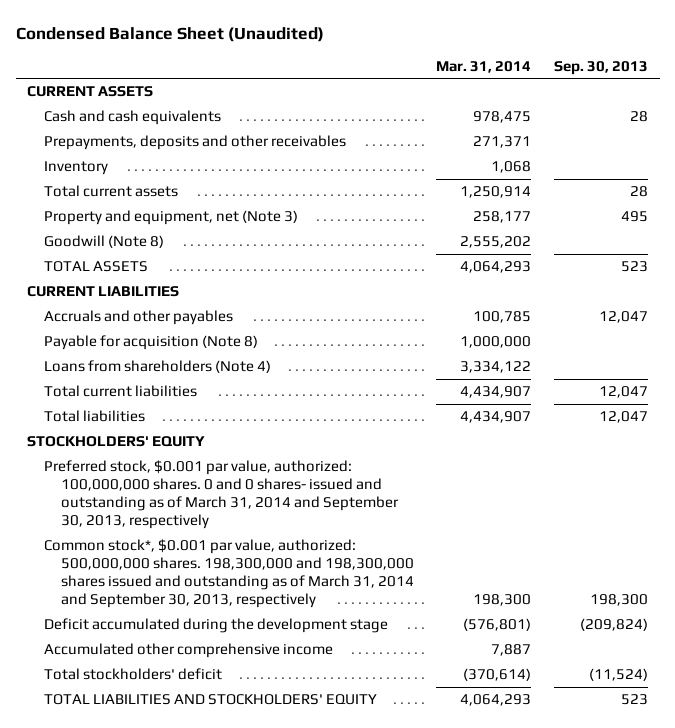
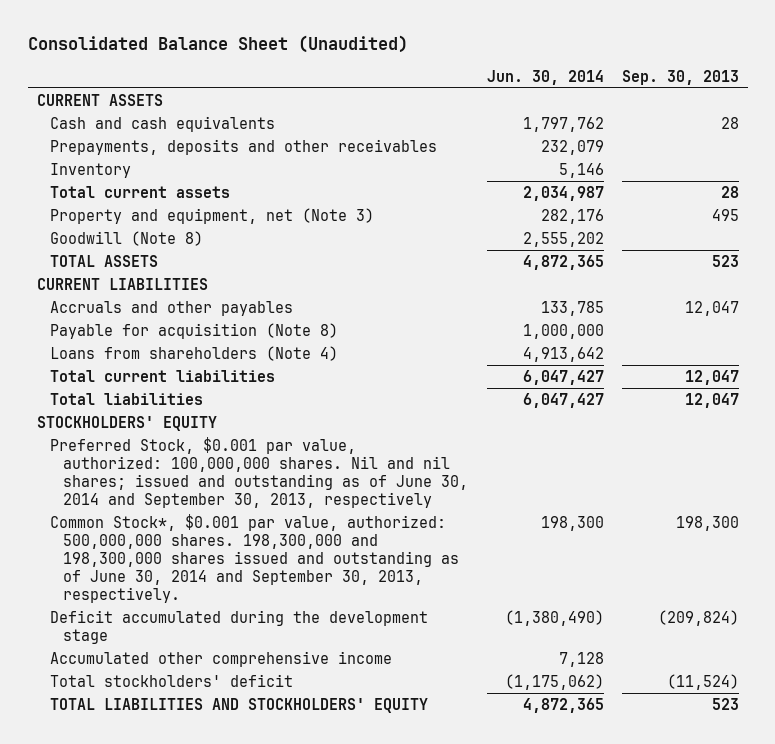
- Condensed Balance Sheet (Unaudited)
+ Consolidated Balance Sheet (Unaudited)
- | Mar. 31, 2014 | Sep. 30, 2013
+ | Jun. 30, 2014 | Sep. 30, 2013
- Preferred stock, $0.001 par value, authorized: 100,000,000 shares. 0 and 0 shares- issued and outstanding as of March 31, 2014 and September 30, 2013, respectively
- Common stock*, $0.001 par value, authorized: 500,000,000 shares. 198,300,000 and 198,300,000 shares issued and outstanding as of March 31, 2014 and September 30, 2013, respectively | 198,300 | 198,300
+ Preferred Stock, $0.001 par value, authorized: 100,000,000 shares. Nil and nil shares; issued and outstanding as of June 30, 2014 and September 30, 2013, respectively
+ Common Stock*, $0.001 par value, authorized: 500,000,000 shares. 198,300,000 and 198,300,000 shares issued and outstanding as of June 30, 2014 and September 30, 2013, respectively. | 198,300 | 198,300

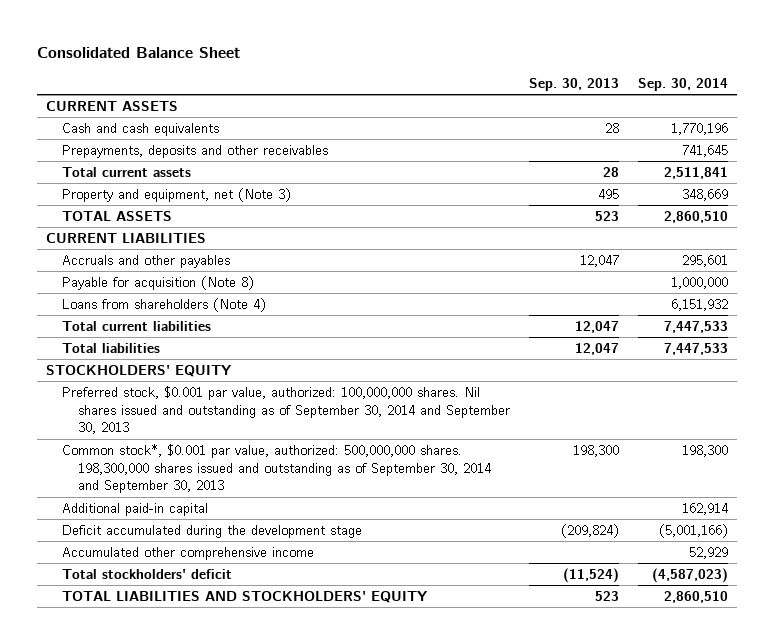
- Consolidated Balance Sheet (Unaudited)
+ Consolidated Balance Sheet
- | Jun. 30, 2014 | Sep. 30, 2013
+ | Sep. 30, 2013 | Sep. 30, 2014
- Inventory | 5,146 |
- Goodwill (Note 8) | 2,555,202 |
- Preferred Stock, $0.001 par value, authorized: 100,000,000 shares. Nil and nil shares; issued and outstanding as of June 30, 2014 and September 30, 2013, respectively
- Common Stock*, $0.001 par value, authorized: 500,000,000 shares. 198,300,000 and 198,300,000 shares issued and outstanding as of June 30, 2014 and September 30, 2013, respectively. | 198,300 | 198,300
+ Preferred stock, $0.001 par value, authorized: 100,000,000 shares. Nil shares issued and outstanding as of September 30, 2014 and September 30, 2013
+ Common stock*, $0.001 par value, authorized: 500,000,000 shares. 198,300,000 shares issued and outstanding as of September 30, 2014 and September 30, 2013 | 198,300 | 198,300
+ Additional paid-in capital | | 162,914

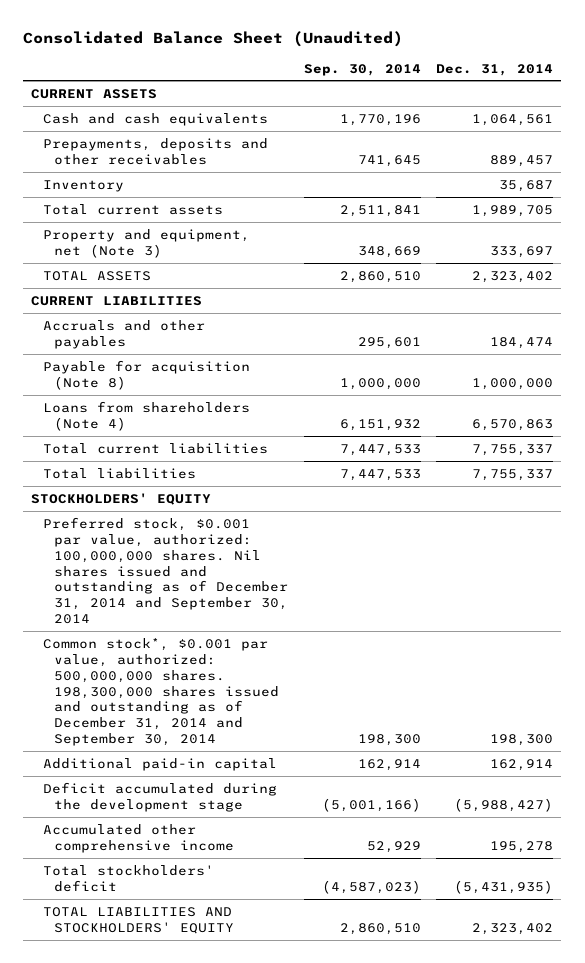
- Consolidated Balance Sheet
+ Consolidated Balance Sheet (Unaudited)
- | Sep. 30, 2013 | Sep. 30, 2014
+ | Sep. 30, 2014 | Dec. 31, 2014
+ Inventory | | 35,687
- Preferred stock, $0.001 par value, authorized: 100,000,000 shares. Nil shares issued and outstanding as of September 30, 2014 and September 30, 2013
- Common stock*, $0.001 par value, authorized: 500,000,000 shares. 198,300,000 shares issued and outstanding as of September 30, 2014 and September 30, 2013 | 198,300 | 198,300
+ Preferred stock, $0.001 par value, authorized: 100,000,000 shares. Nil shares issued and outstanding as of December 31, 2014 and September 30, 2014
+ Common stock*, $0.001 par value, authorized: 500,000,000 shares. 198,300,000 shares issued and outstanding as of December 31, 2014 and September 30, 2014 | 198,300 | 198,300

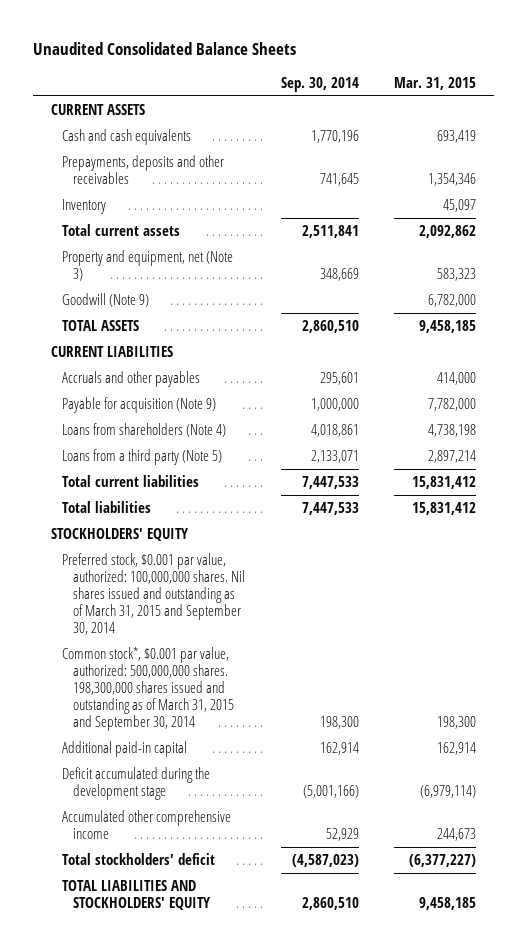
- Consolidated Balance Sheet (Unaudited)
+ Unaudited Consolidated Balance Sheets
- | Sep. 30, 2014 | Dec. 31, 2014
+ | Sep. 30, 2014 | Mar. 31, 2015
+ Goodwill (Note 9) | | 6,782,000
- Payable for acquisition (Note 8) | 1,000,000 | 1,000,000
- Loans from shareholders (Note 4) | 6,151,932 | 6,570,863
+ Payable for acquisition (Note 9) | 1,000,000 | 7,782,000
+ Loans from shareholders (Note 4) | 4,018,861 | 4,738,198
+ Loans from a third party (Note 5) | 2,133,071 | 2,897,214
- Preferred stock, $0.001 par value, authorized: 100,000,000 shares. Nil shares issued and outstanding as of December 31, 2014 and September 30, 2014
- Common stock*, $0.001 par value, authorized: 500,000,000 shares. 198,300,000 shares issued and outstanding as of December 31, 2014 and September 30, 2014 | 198,300 | 198,300
+ Preferred stock, $0.001 par value, authorized: 100,000,000 shares. Nil shares issued and outstanding as of March 31, 2015 and September 30, 2014
+ Common stock*, $0.001 par value, authorized: 500,000,000 shares. 198,300,000 shares issued and outstanding as of March 31, 2015 and September 30, 2014 | 198,300 | 198,300

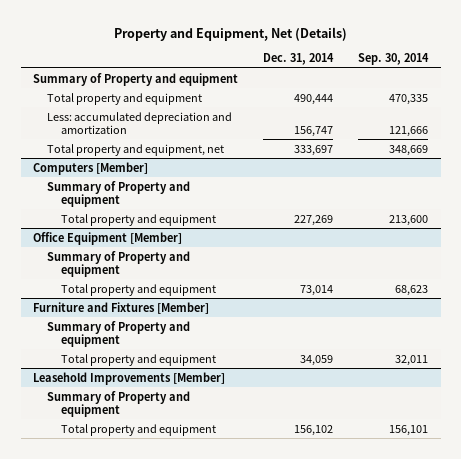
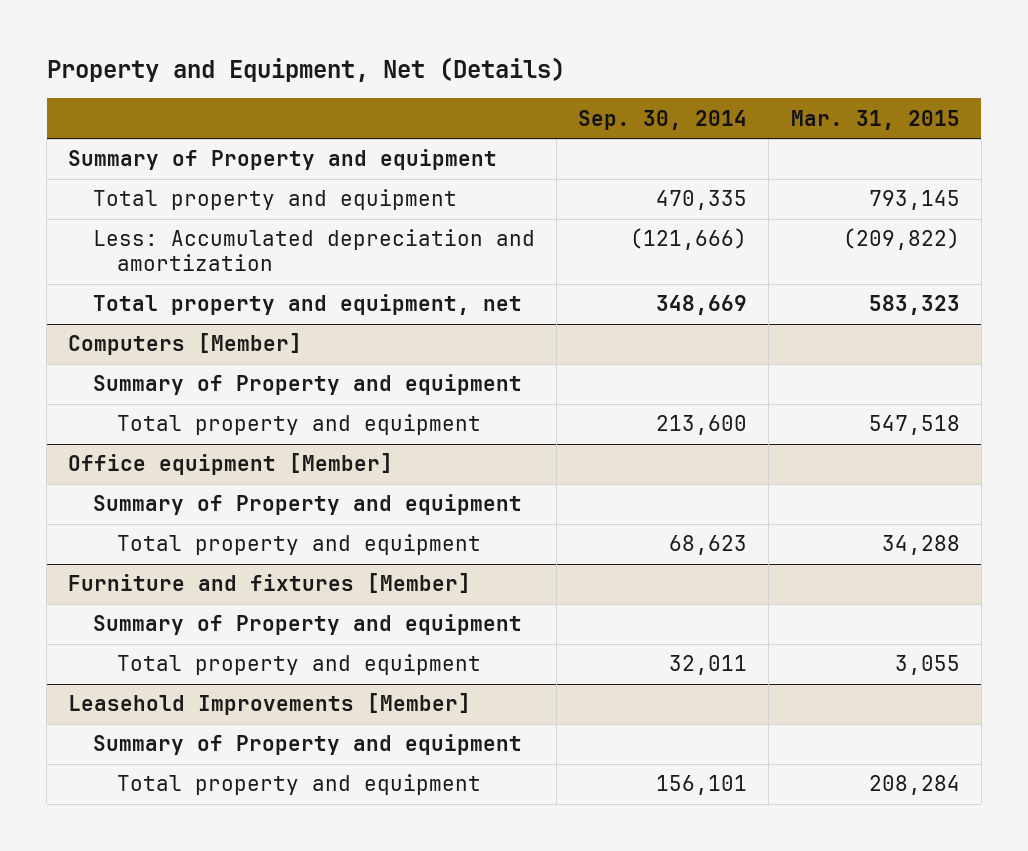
- | Dec. 31, 2014 | Sep. 30, 2014
+ | Sep. 30, 2014 | Mar. 31, 2015
- Less: accumulated depreciation and amortization | 156,747 | 121,666
+ Less: Accumulated depreciation and amortization | (121,666) | (209,822)
- Office Equipment [Member]
+ Office equipment [Member]
- Furniture and Fixtures [Member]
+ Furniture and fixtures [Member]

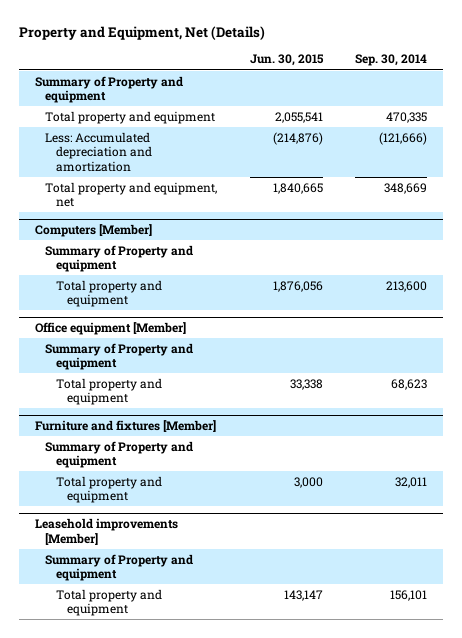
- | Sep. 30, 2014 | Mar. 31, 2015
+ | Jun. 30, 2015 | Sep. 30, 2014
- Leasehold Improvements [Member]
+ Leasehold improvements [Member]

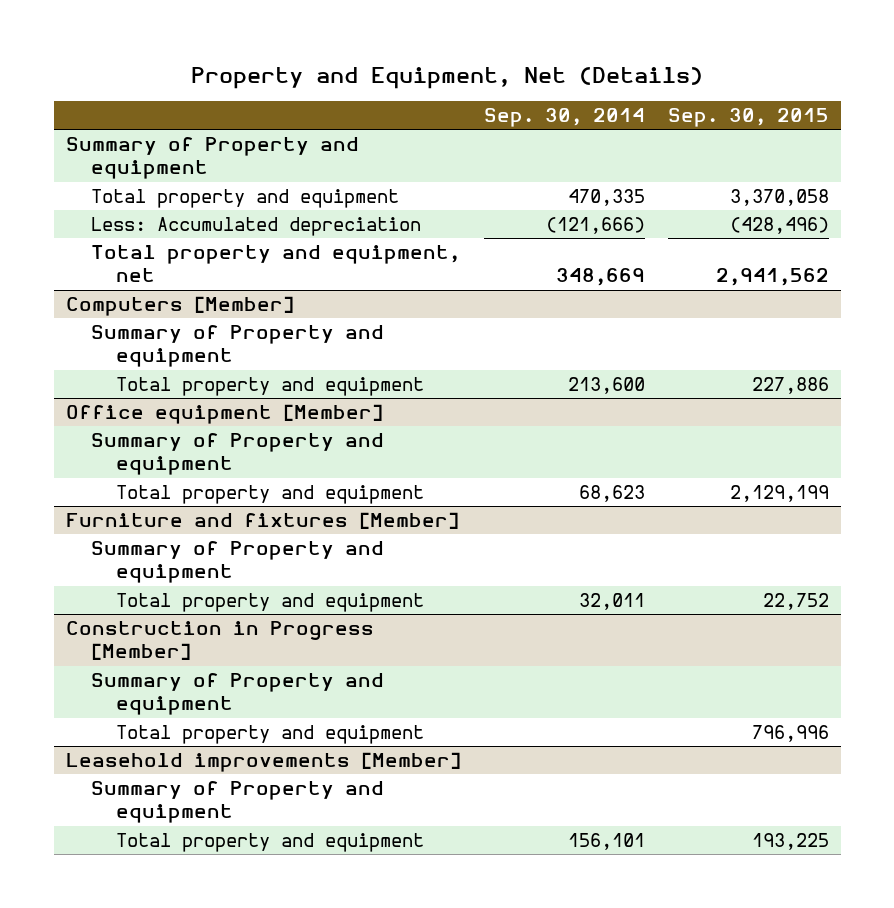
- | Jun. 30, 2015 | Sep. 30, 2014
+ | Sep. 30, 2014 | Sep. 30, 2015
- Less: Accumulated depreciation and amortization | (214,876) | (121,666)
+ Less: Accumulated depreciation | (121,666) | (428,496)
+ Construction in Progress [Member]
+ Summary of Property and equipment
+ Total property and equipment | | 796,996

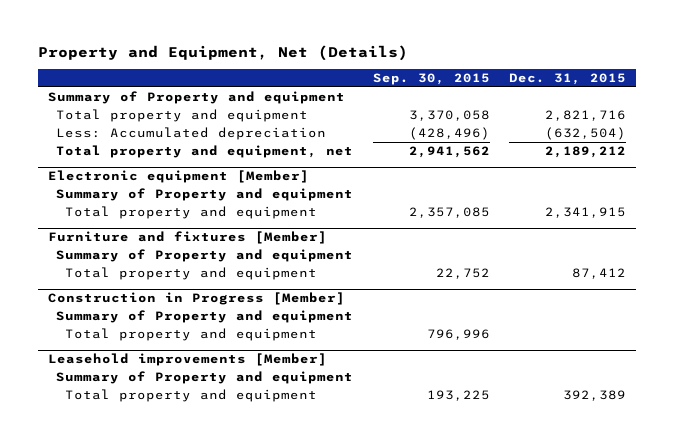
- | Sep. 30, 2014 | Sep. 30, 2015
+ | Sep. 30, 2015 | Dec. 31, 2015
- Computers [Member]
- Summary of Property and equipment
- Total property and equipment | 213,600 | 227,886
- Office equipment [Member]
+ Electronic equipment [Member]
- Total property and equipment | 68,623 | 2,129,199
+ Total property and equipment | 2,357,085 | 2,341,915

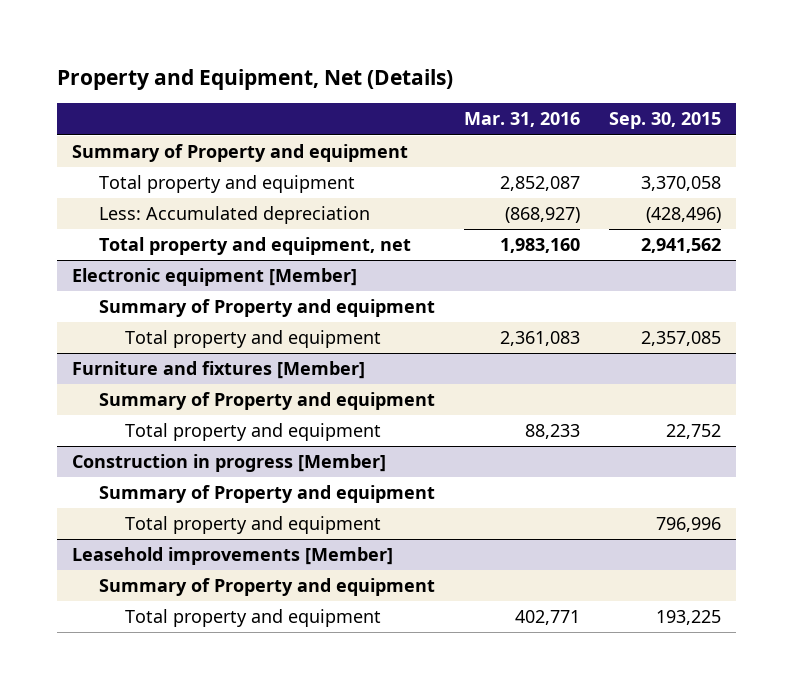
- | Sep. 30, 2015 | Dec. 31, 2015
+ | Mar. 31, 2016 | Sep. 30, 2015
- Construction in Progress [Member]
+ Construction in progress [Member]

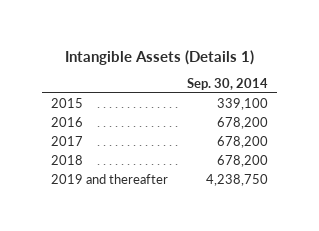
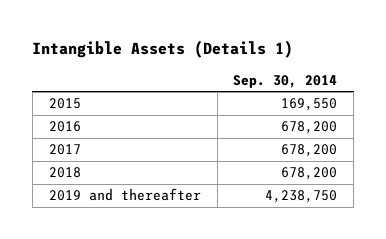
- 2015 | 339,100
+ 2015 | 169,550

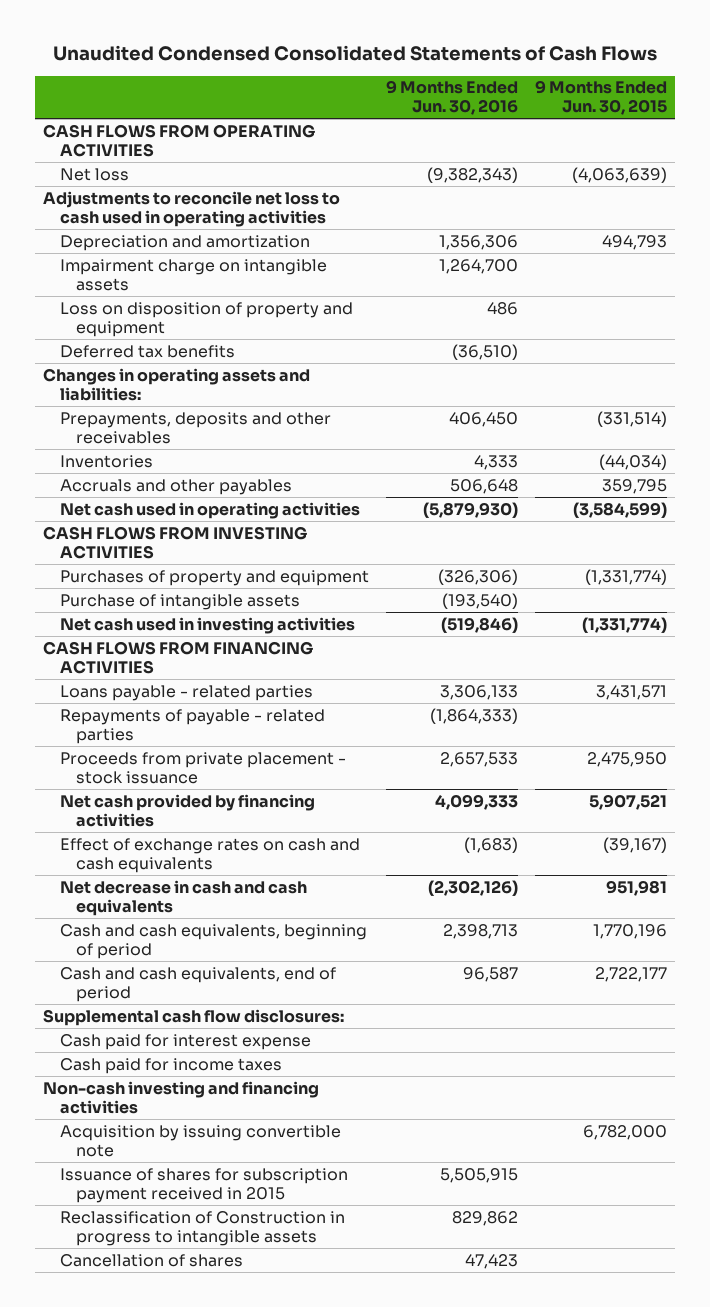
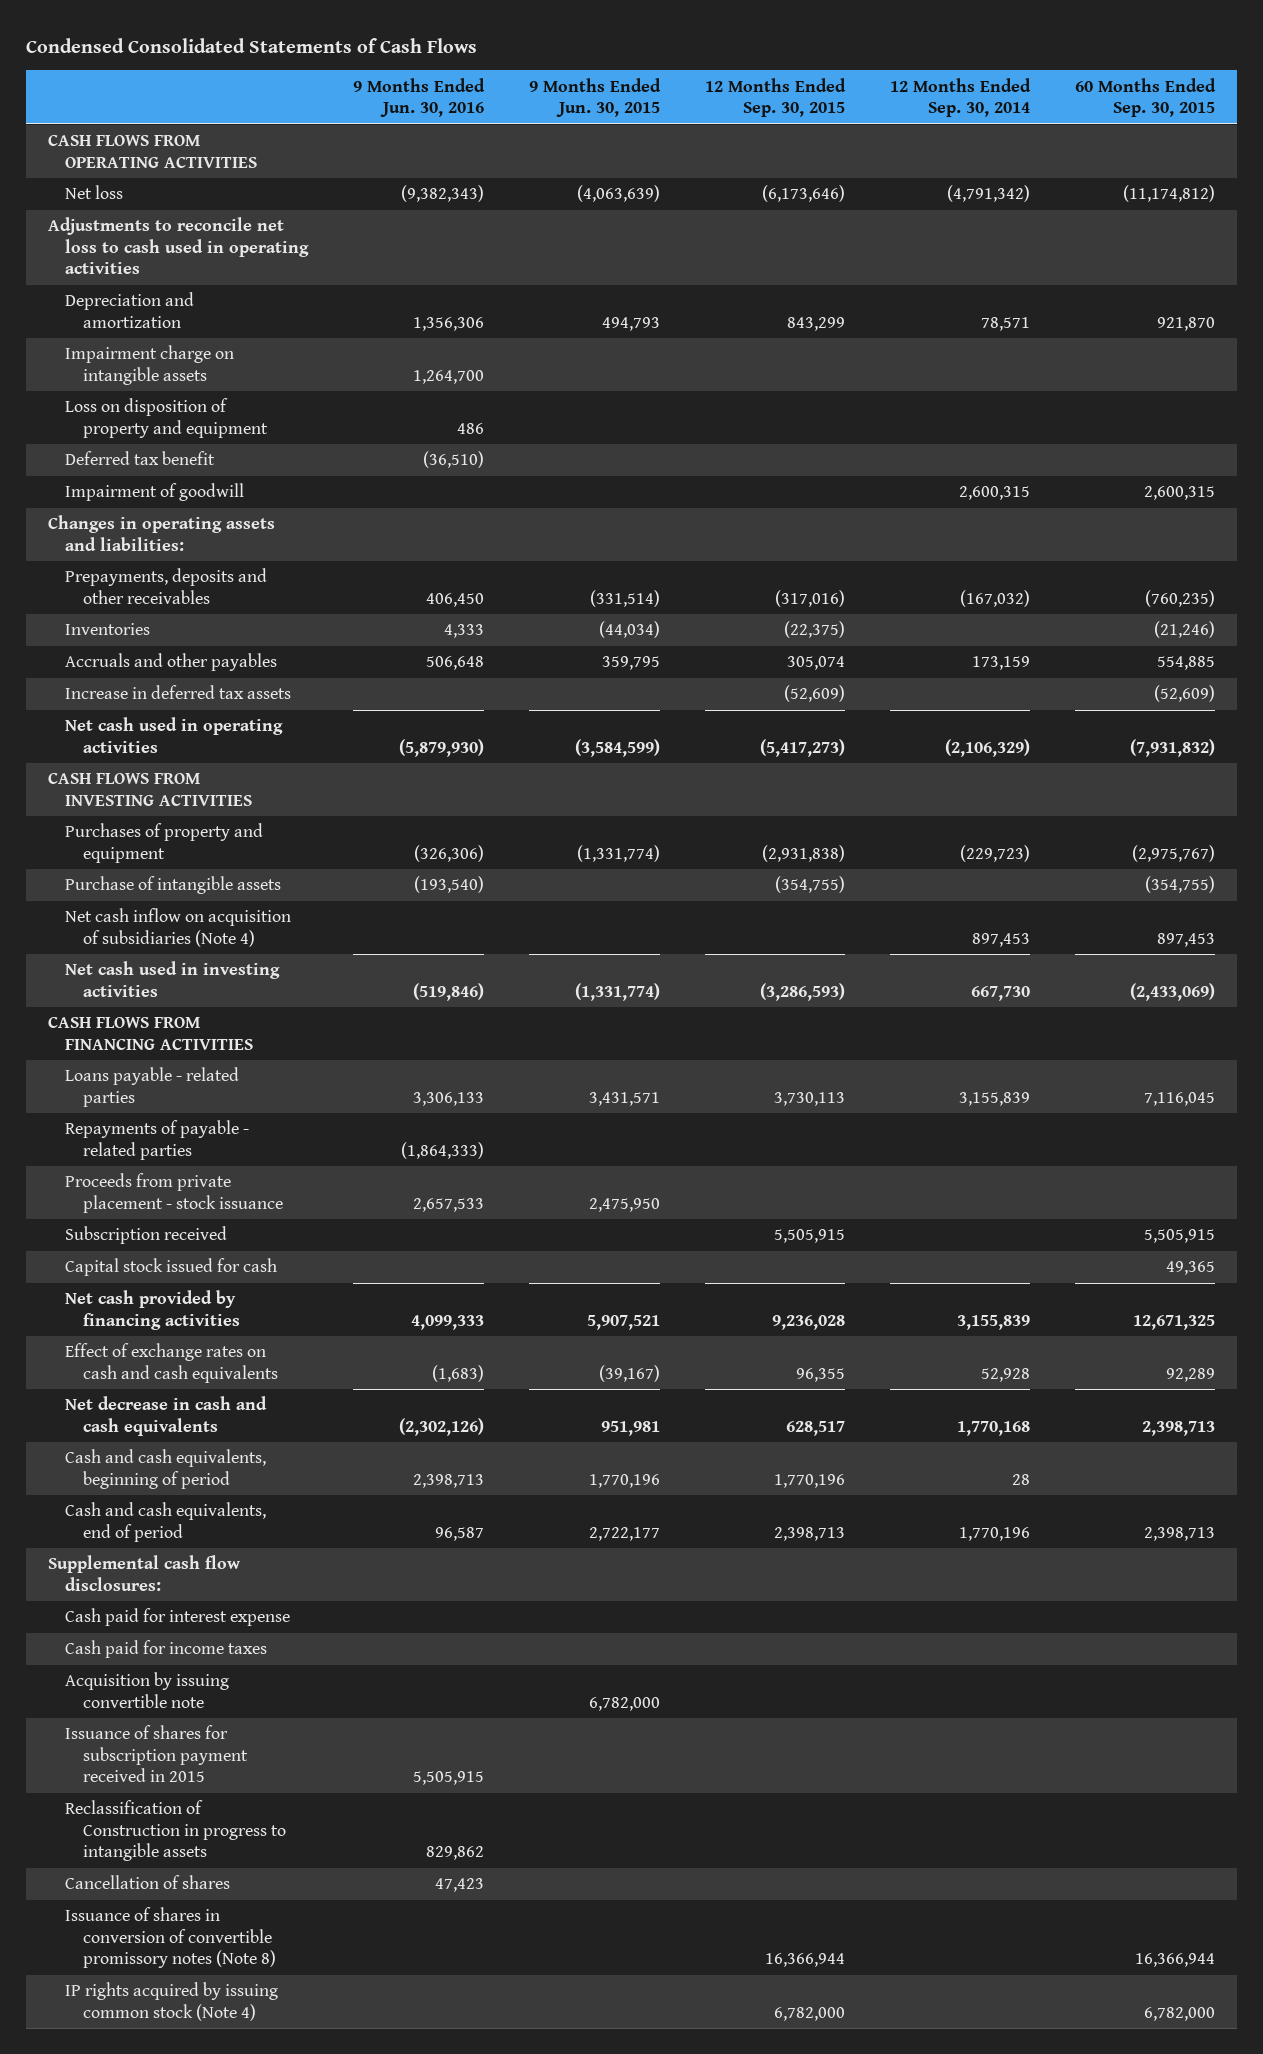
- Unaudited Condensed Consolidated Statements of Cash Flows
+ Condensed Consolidated Statements of Cash Flows
- | 9 Months Ended Jun. 30, 2016 | 9 Months Ended Jun. 30, 2015
+ | 9 Months Ended Jun. 30, 2016 | 9 Months Ended Jun. 30, 2015 | 12 Months Ended Sep. 30, 2015 | 12 Months Ended Sep. 30, 2014 | 60 Months Ended Sep. 30, 2015
- Deferred tax benefits | (36,510) |
+ Deferred tax benefit | (36,510) | | | |
+ Impairment of goodwill | | | | 2,600,315 | 2,600,315
+ Increase in deferred tax assets | | | (52,609) | | (52,609)
+ Net cash inflow on acquisition of subsidiaries (Note 4) | | | | 897,453 | 897,453
+ Subscription received | | | 5,505,915 | | 5,505,915
+ Capital stock issued for cash | | | | | 49,365
- Non-cash investing and financing activities
+ Issuance of shares in conversion of convertible promissory notes (Note 8) | | | 16,366,944 | | 16,366,944
+ IP rights acquired by issuing common stock (Note 4) | | | 6,782,000 | | 6,782,000

